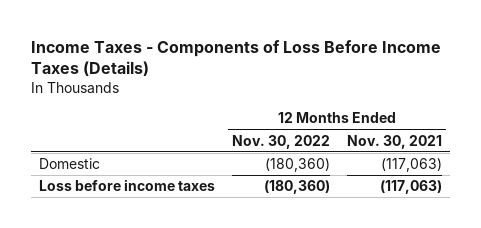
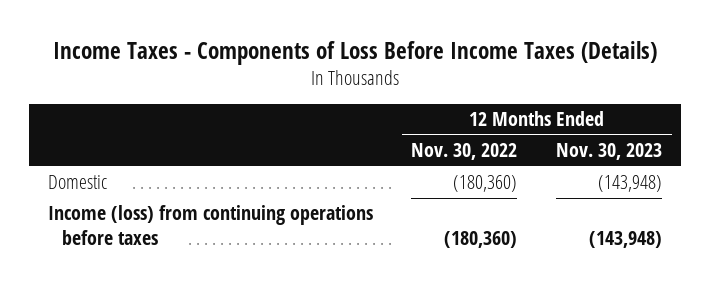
- | 12 Months Ended Nov. 30, 2022 | 12 Months Ended Nov. 30, 2021
+ | 12 Months Ended Nov. 30, 2022 | 12 Months Ended Nov. 30, 2023
- Loss before income taxes | (180,360) | (117,063)
+ Income (loss) from continuing operations before taxes | (180,360) | (143,948)

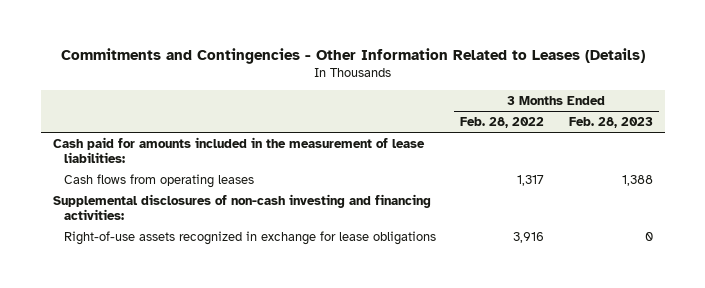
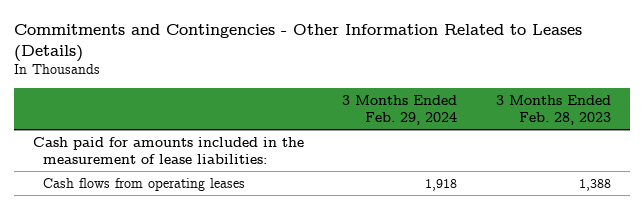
- | 3 Months Ended Feb. 28, 2022 | 3 Months Ended Feb. 28, 2023
+ | 3 Months Ended Feb. 29, 2024 | 3 Months Ended Feb. 28, 2023
- Supplemental disclosures of non-cash investing and financing activities:
- Right-of-use assets recognized in exchange for lease obligations | 3,916 | 0

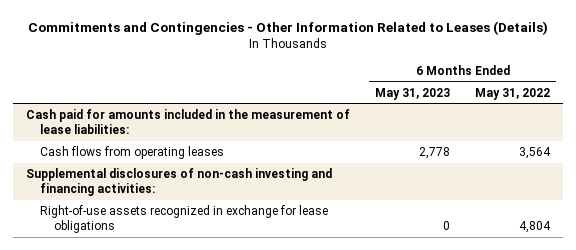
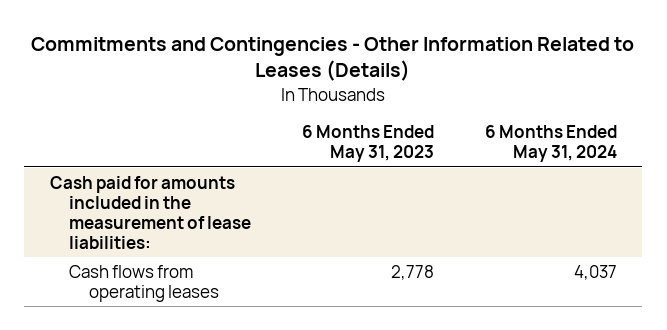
- | 6 Months Ended May 31, 2023 | 6 Months Ended May 31, 2022
+ | 6 Months Ended May 31, 2023 | 6 Months Ended May 31, 2024
- Supplemental disclosures of non-cash investing and financing activities:
- Right-of-use assets recognized in exchange for lease obligations | 0 | 4,804

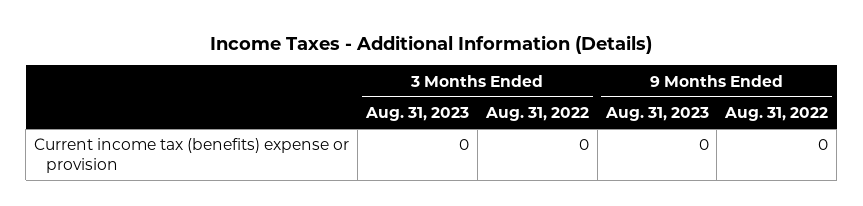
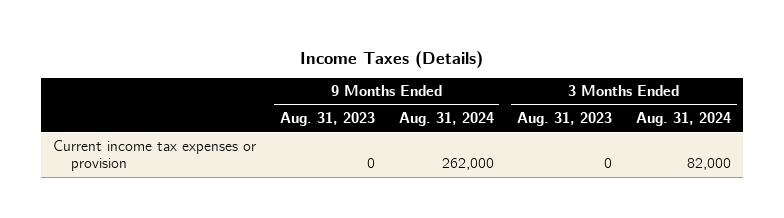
- Income Taxes - Additional Information (Details)
+ Income Taxes (Details)
- | 3 Months Ended Aug. 31, 2023 | 3 Months Ended Aug. 31, 2022 | 9 Months Ended Aug. 31, 2023 | 9 Months Ended Aug. 31, 2022
+ | 9 Months Ended Aug. 31, 2023 | 9 Months Ended Aug. 31, 2024 | 3 Months Ended Aug. 31, 2023 | 3 Months Ended Aug. 31, 2024
- Current income tax (benefits) expense or provision | 0 | 0 | 0 | 0
+ Current income tax expenses or provision | 0 | 262,000 | 0 | 82,000

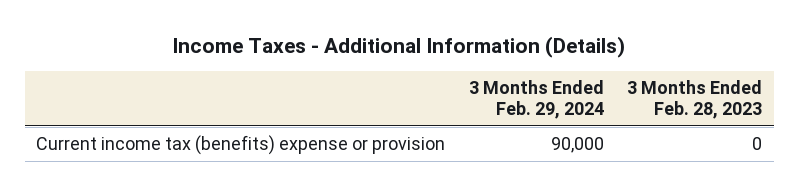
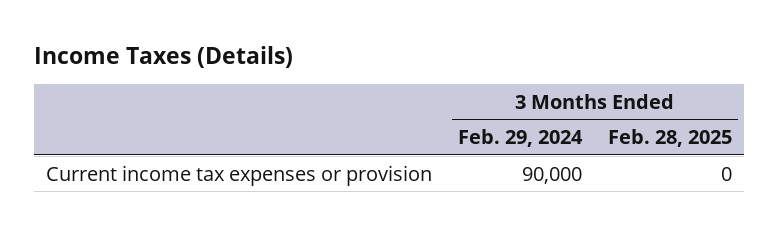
- Income Taxes - Additional Information (Details)
+ Income Taxes (Details)
- | 3 Months Ended Feb. 29, 2024 | 3 Months Ended Feb. 28, 2023
+ | 3 Months Ended Feb. 29, 2024 | 3 Months Ended Feb. 28, 2025
- Current income tax (benefits) expense or provision | 90,000 | 0
+ Current income tax expenses or provision | 90,000 | 0

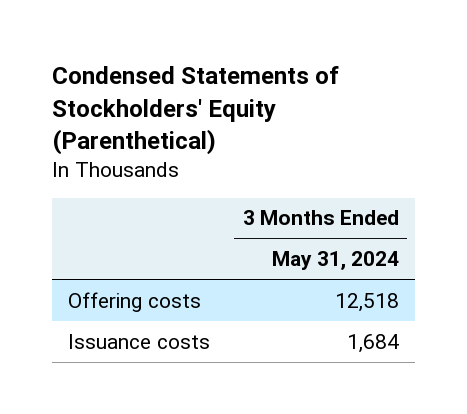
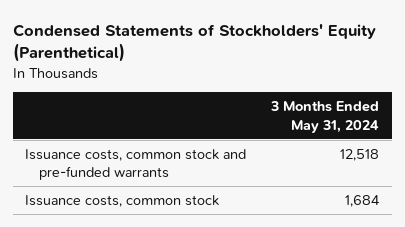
- Offering costs | 12,518
- Issuance costs | 1,684
+ Issuance costs, common stock and pre-funded warrants | 12,518
+ Issuance costs, common stock | 1,684

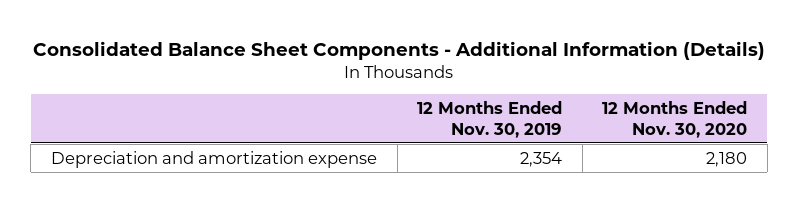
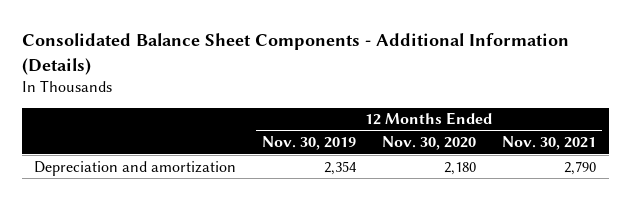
- | 12 Months Ended Nov. 30, 2019 | 12 Months Ended Nov. 30, 2020
+ | 12 Months Ended Nov. 30, 2019 | 12 Months Ended Nov. 30, 2020 | 12 Months Ended Nov. 30, 2021
- Depreciation and amortization expense | 2,354 | 2,180
+ Depreciation and amortization | 2,354 | 2,180 | 2,790

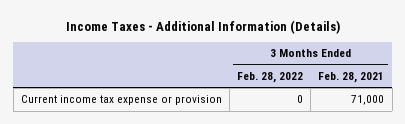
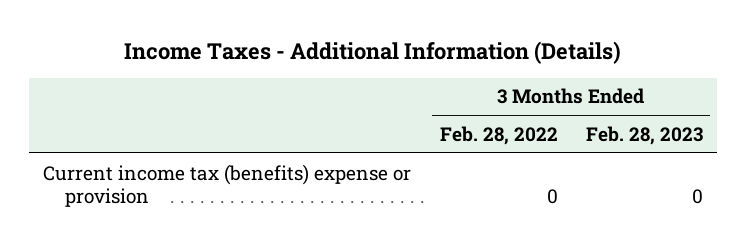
- | 3 Months Ended Feb. 28, 2022 | 3 Months Ended Feb. 28, 2021
+ | 3 Months Ended Feb. 28, 2022 | 3 Months Ended Feb. 28, 2023
- Current income tax expense or provision | 0 | 71,000
+ Current income tax (benefits) expense or provision | 0 | 0

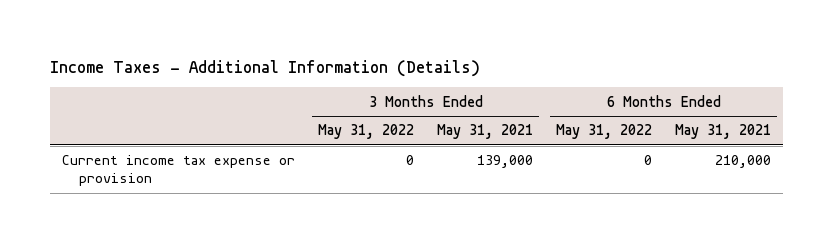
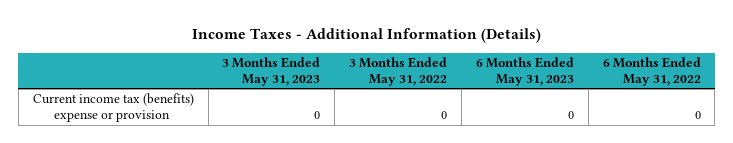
- | 3 Months Ended May 31, 2022 | 3 Months Ended May 31, 2021 | 6 Months Ended May 31, 2022 | 6 Months Ended May 31, 2021
+ | 3 Months Ended May 31, 2023 | 3 Months Ended May 31, 2022 | 6 Months Ended May 31, 2023 | 6 Months Ended May 31, 2022
- Current income tax expense or provision | 0 | 139,000 | 0 | 210,000
+ Current income tax (benefits) expense or provision | 0 | 0 | 0 | 0

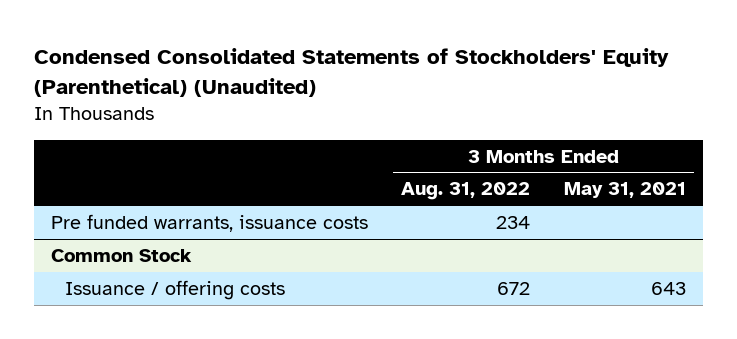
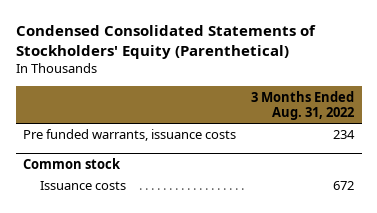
- Condensed Consolidated Statements of Stockholders' Equity (Parenthetical) (Unaudited)
+ Condensed Consolidated Statements of Stockholders' Equity (Parenthetical)
- | 3 Months Ended Aug. 31, 2022 | 3 Months Ended May 31, 2021
+ | 3 Months Ended Aug. 31, 2022
- Common Stock
- Issuance / offering costs | 672 | 643
+ Common stock
+ Issuance costs | 672

